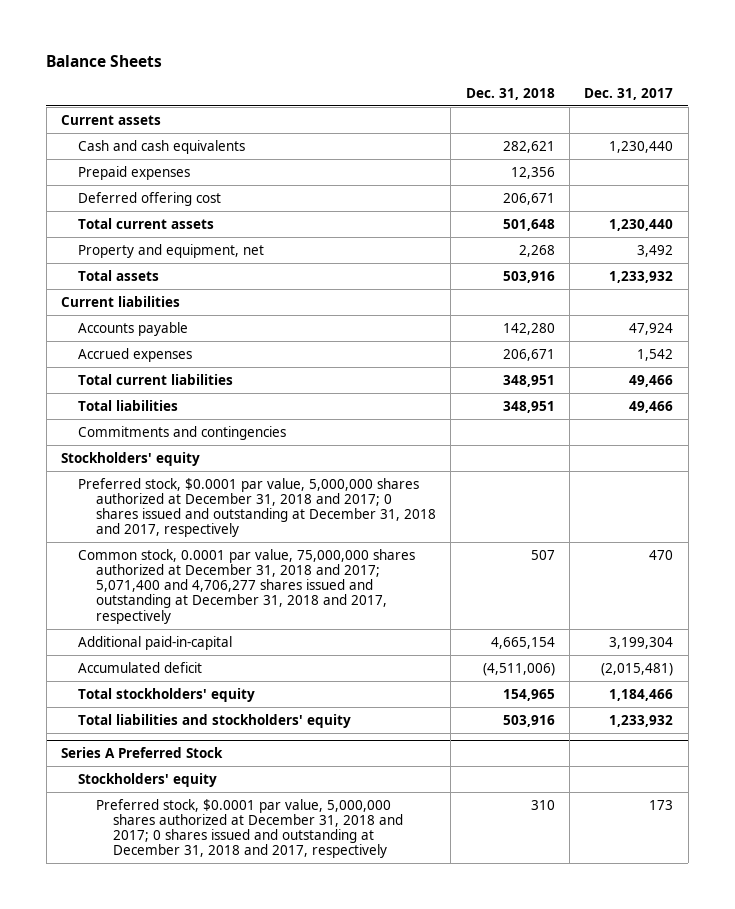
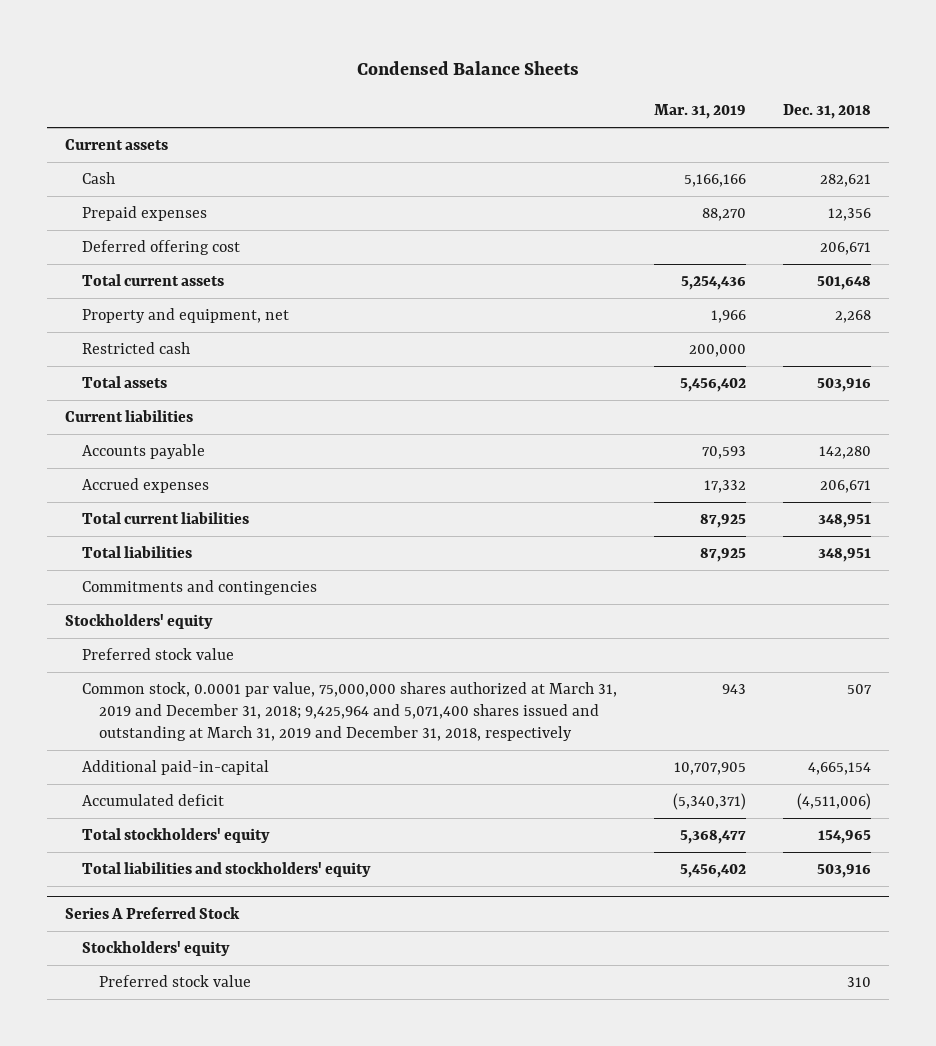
- Balance Sheets
+ Condensed Balance Sheets
- | Dec. 31, 2018 | Dec. 31, 2017
+ | Mar. 31, 2019 | Dec. 31, 2018
- Cash and cash equivalents | 282,621 | 1,230,440
+ Cash | 5,166,166 | 282,621
+ Restricted cash | 200,000 |
- Preferred stock, $0.0001 par value, 5,000,000 shares authorized at December 31, 2018 and 2017; 0 shares issued and outstanding at December 31, 2018 and 2017, respectively
- Common stock, 0.0001 par value, 75,000,000 shares authorized at December 31, 2018 and 2017; 5,071,400 and 4,706,277 shares issued and outstanding at December 31, 2018 and 2017, respectively | 507 | 470
+ Preferred stock value
+ Common stock, 0.0001 par value, 75,000,000 shares authorized at March 31, 2019 and December 31, 2018; 9,425,964 and 5,071,400 shares issued and outstanding at March 31, 2019 and December 31, 2018, respectively | 943 | 507
@ Series A Preferred Stock
- Preferred stock, $0.0001 par value, 5,000,000 shares authorized at December 31, 2018 and 2017; 0 shares issued and outstanding at December 31, 2018 and 2017, respectively | 310 | 173
+ Preferred stock value | | 310

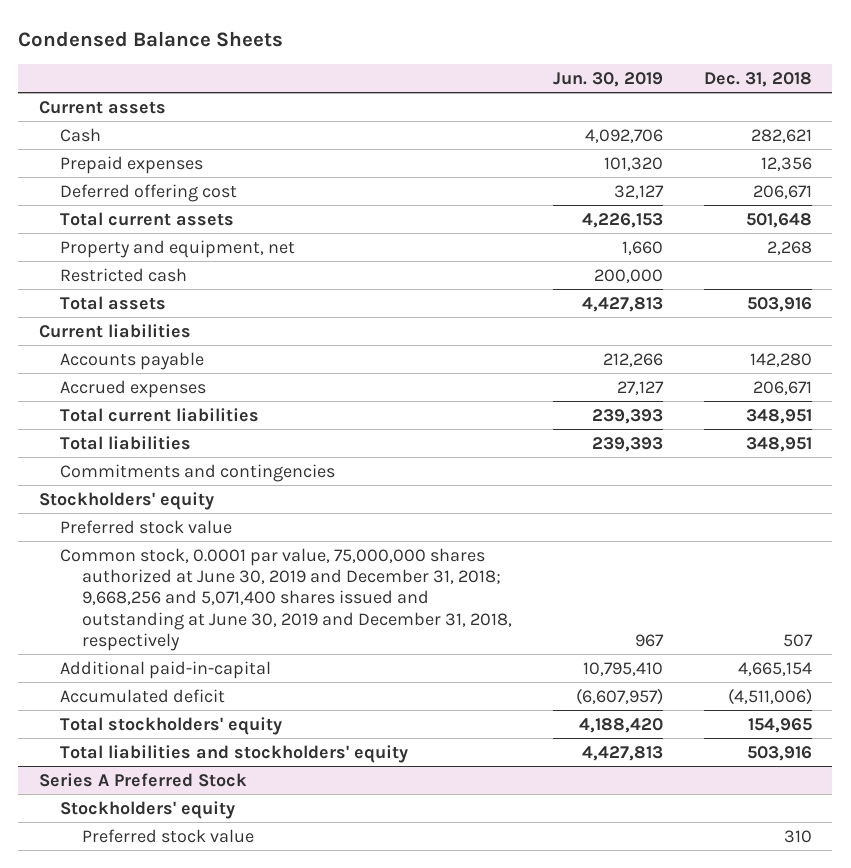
- | Mar. 31, 2019 | Dec. 31, 2018
+ | Jun. 30, 2019 | Dec. 31, 2018
- Common stock, 0.0001 par value, 75,000,000 shares authorized at March 31, 2019 and December 31, 2018; 9,425,964 and 5,071,400 shares issued and outstanding at March 31, 2019 and December 31, 2018, respectively | 943 | 507
+ Common stock, 0.0001 par value, 75,000,000 shares authorized at June 30, 2019 and December 31, 2018; 9,668,256 and 5,071,400 shares issued and outstanding at June 30, 2019 and December 31, 2018, respectively | 967 | 507

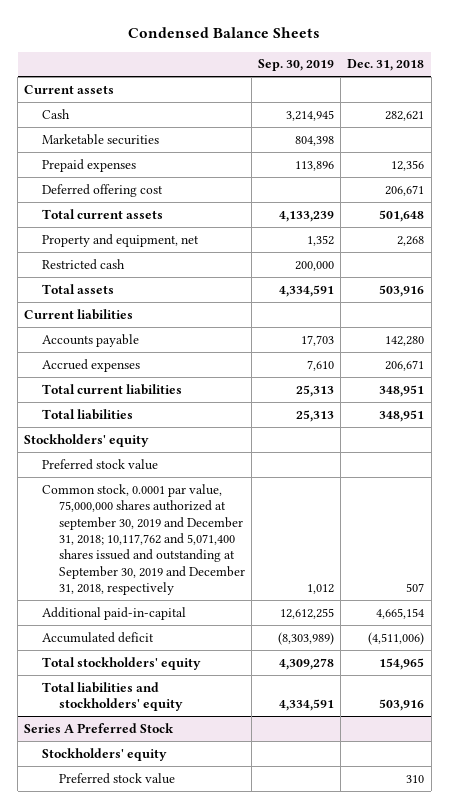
- | Jun. 30, 2019 | Dec. 31, 2018
+ | Sep. 30, 2019 | Dec. 31, 2018
+ Marketable securities | 804,398 |
- Commitments and contingencies
- Common stock, 0.0001 par value, 75,000,000 shares authorized at June 30, 2019 and December 31, 2018; 9,668,256 and 5,071,400 shares issued and outstanding at June 30, 2019 and December 31, 2018, respectively | 967 | 507
+ Common stock, 0.0001 par value, 75,000,000 shares authorized at september 30, 2019 and December 31, 2018; 10,117,762 and 5,071,400 shares issued and outstanding at September 30, 2019 and December 31, 2018, respectively | 1,012 | 507

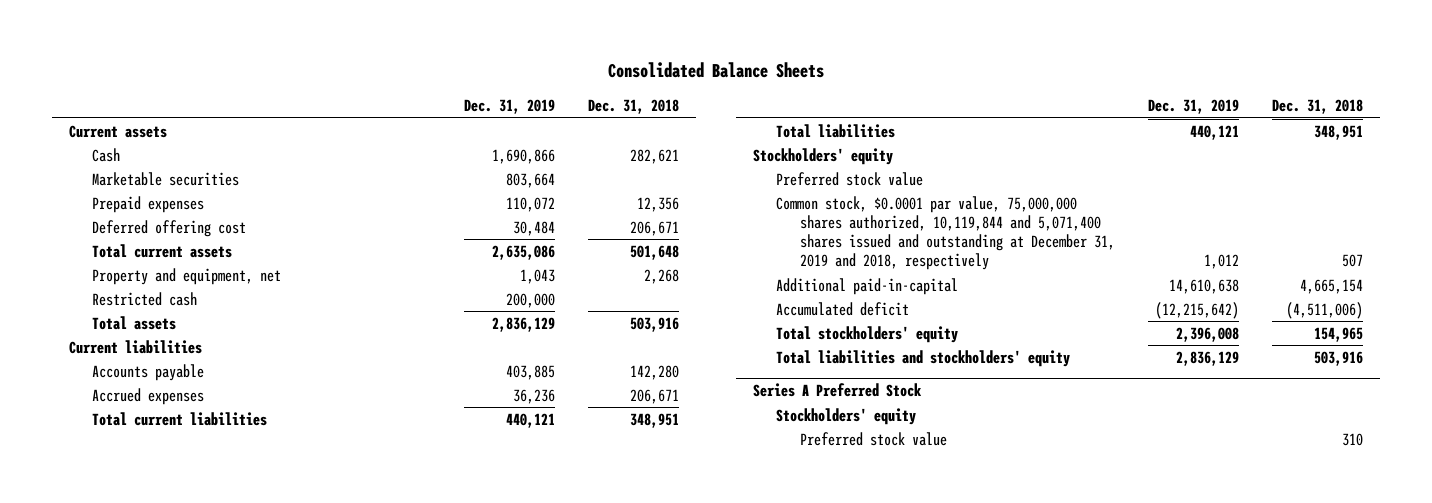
- Condensed Balance Sheets
+ Consolidated Balance Sheets
- | Sep. 30, 2019 | Dec. 31, 2018
+ | Dec. 31, 2019 | Dec. 31, 2018
- Common stock, 0.0001 par value, 75,000,000 shares authorized at september 30, 2019 and December 31, 2018; 10,117,762 and 5,071,400 shares issued and outstanding at September 30, 2019 and December 31, 2018, respectively | 1,012 | 507
+ Common stock, $0.0001 par value, 75,000,000 shares authorized, 10,119,844 and 5,071,400 shares issued and outstanding at December 31, 2019 and 2018, respectively | 1,012 | 507

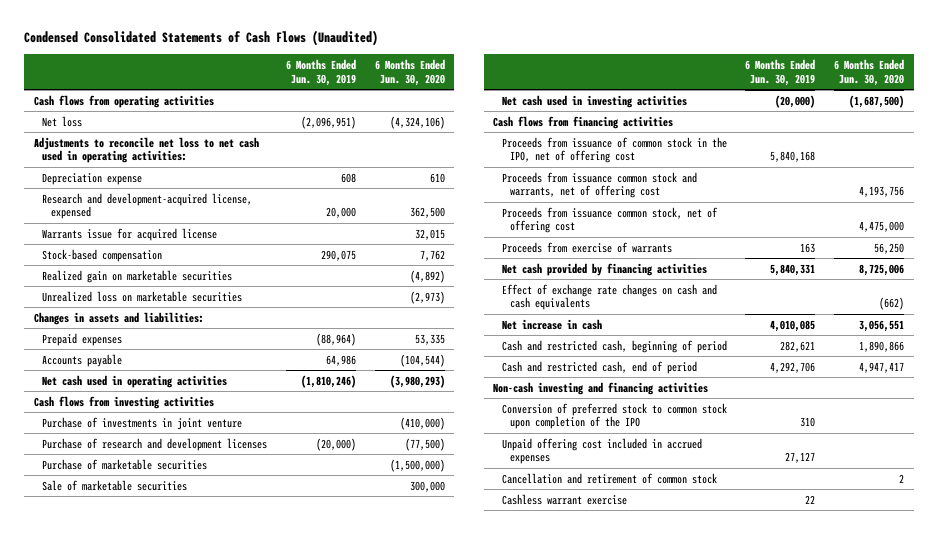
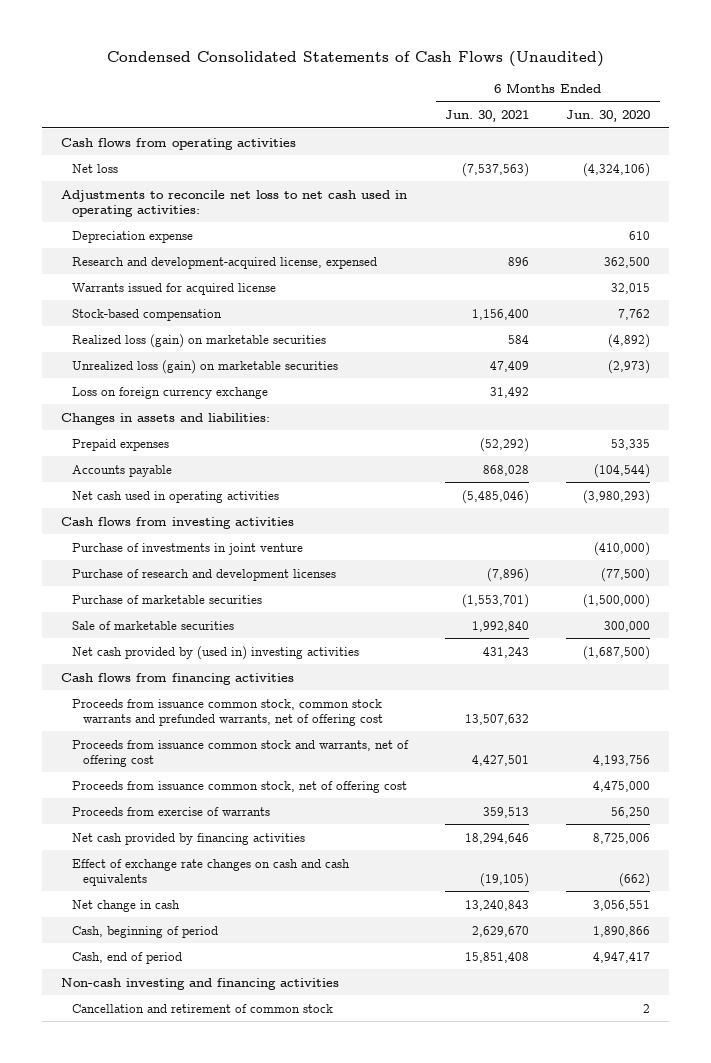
- | 6 Months Ended Jun. 30, 2019 | 6 Months Ended Jun. 30, 2020
+ | 6 Months Ended Jun. 30, 2021 | 6 Months Ended Jun. 30, 2020
- Warrants issue for acquired license | | 32,015
+ Warrants issued for acquired license | | 32,015
- Realized gain on marketable securities | | (4,892)
- Unrealized loss on marketable securities | | (2,973)
+ Realized loss (gain) on marketable securities | 584 | (4,892)
+ Unrealized loss (gain) on marketable securities | 47,409 | (2,973)
+ Loss on foreign currency exchange | 31,492 |
- Net cash used in investing activities | (20,000) | (1,687,500)
+ Net cash provided by (used in) investing activities | 431,243 | (1,687,500)
- Proceeds from issuance of common stock in the IPO, net of offering cost | 5,840,168 |
+ Proceeds from issuance common stock, common stock warrants and prefunded warrants, net of offering cost | 13,507,632 |
- Net increase in cash | 4,010,085 | 3,056,551
- Cash and restricted cash, beginning of period | 282,621 | 1,890,866
- Cash and restricted cash, end of period | 4,292,706 | 4,947,417
+ Net change in cash | 13,240,843 | 3,056,551
+ Cash, beginning of period | 2,629,670 | 1,890,866
+ Cash, end of period | 15,851,408 | 4,947,417
- Conversion of preferred stock to common stock upon completion of the IPO | 310 |
- Unpaid offering cost included in accrued expenses | 27,127 |
- Cashless warrant exercise | 22 |

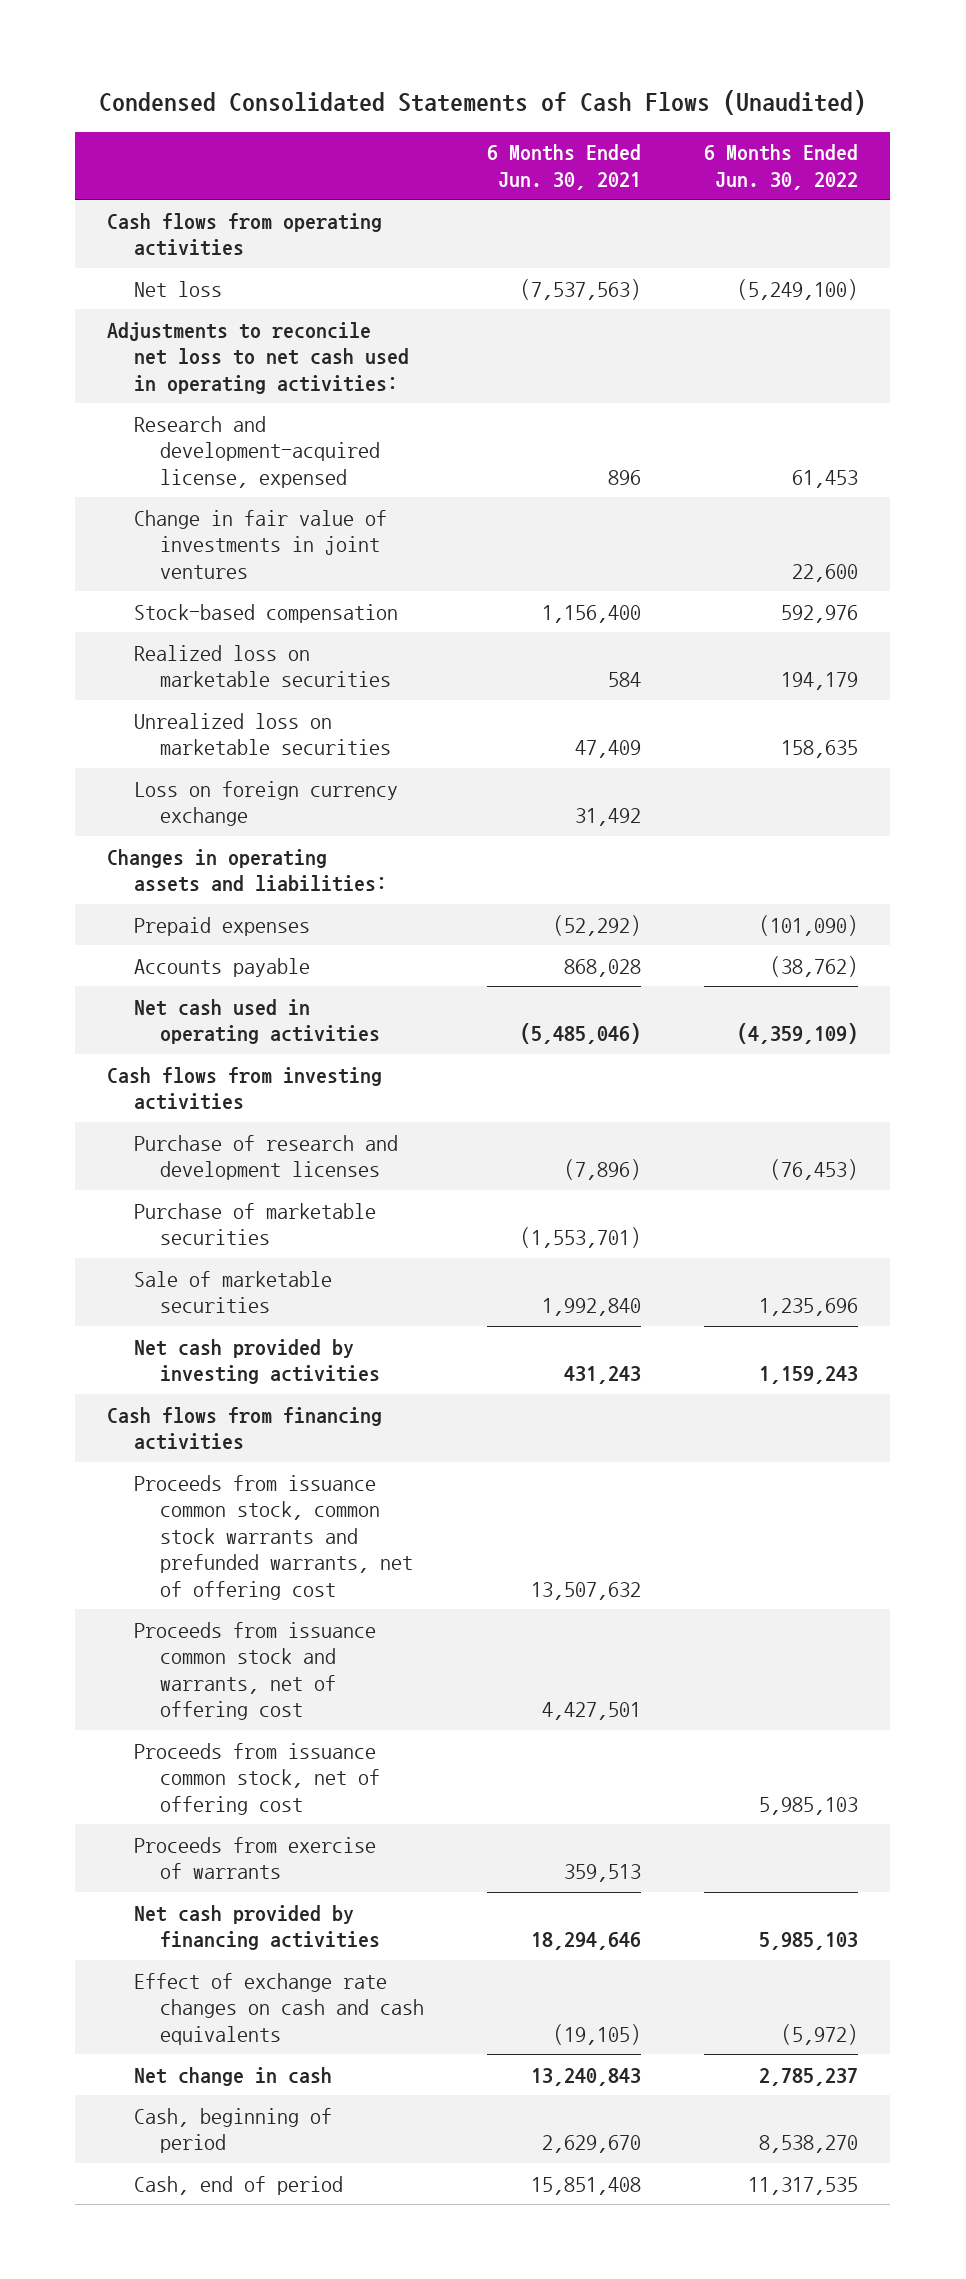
- | 6 Months Ended Jun. 30, 2021 | 6 Months Ended Jun. 30, 2020
+ | 6 Months Ended Jun. 30, 2021 | 6 Months Ended Jun. 30, 2022
- Depreciation expense | | 610
- Warrants issued for acquired license | | 32,015
+ Change in fair value of investments in joint ventures | | 22,600
- Realized loss (gain) on marketable securities | 584 | (4,892)
- Unrealized loss (gain) on marketable securities | 47,409 | (2,973)
+ Realized loss on marketable securities | 584 | 194,179
+ Unrealized loss on marketable securities | 47,409 | 158,635
- Changes in assets and liabilities:
+ Changes in operating assets and liabilities:
- Purchase of investments in joint venture | | (410,000)
- Net cash provided by (used in) investing activities | 431,243 | (1,687,500)
+ Net cash provided by investing activities | 431,243 | 1,159,243
- Non-cash investing and financing activities
- Cancellation and retirement of common stock | | 2

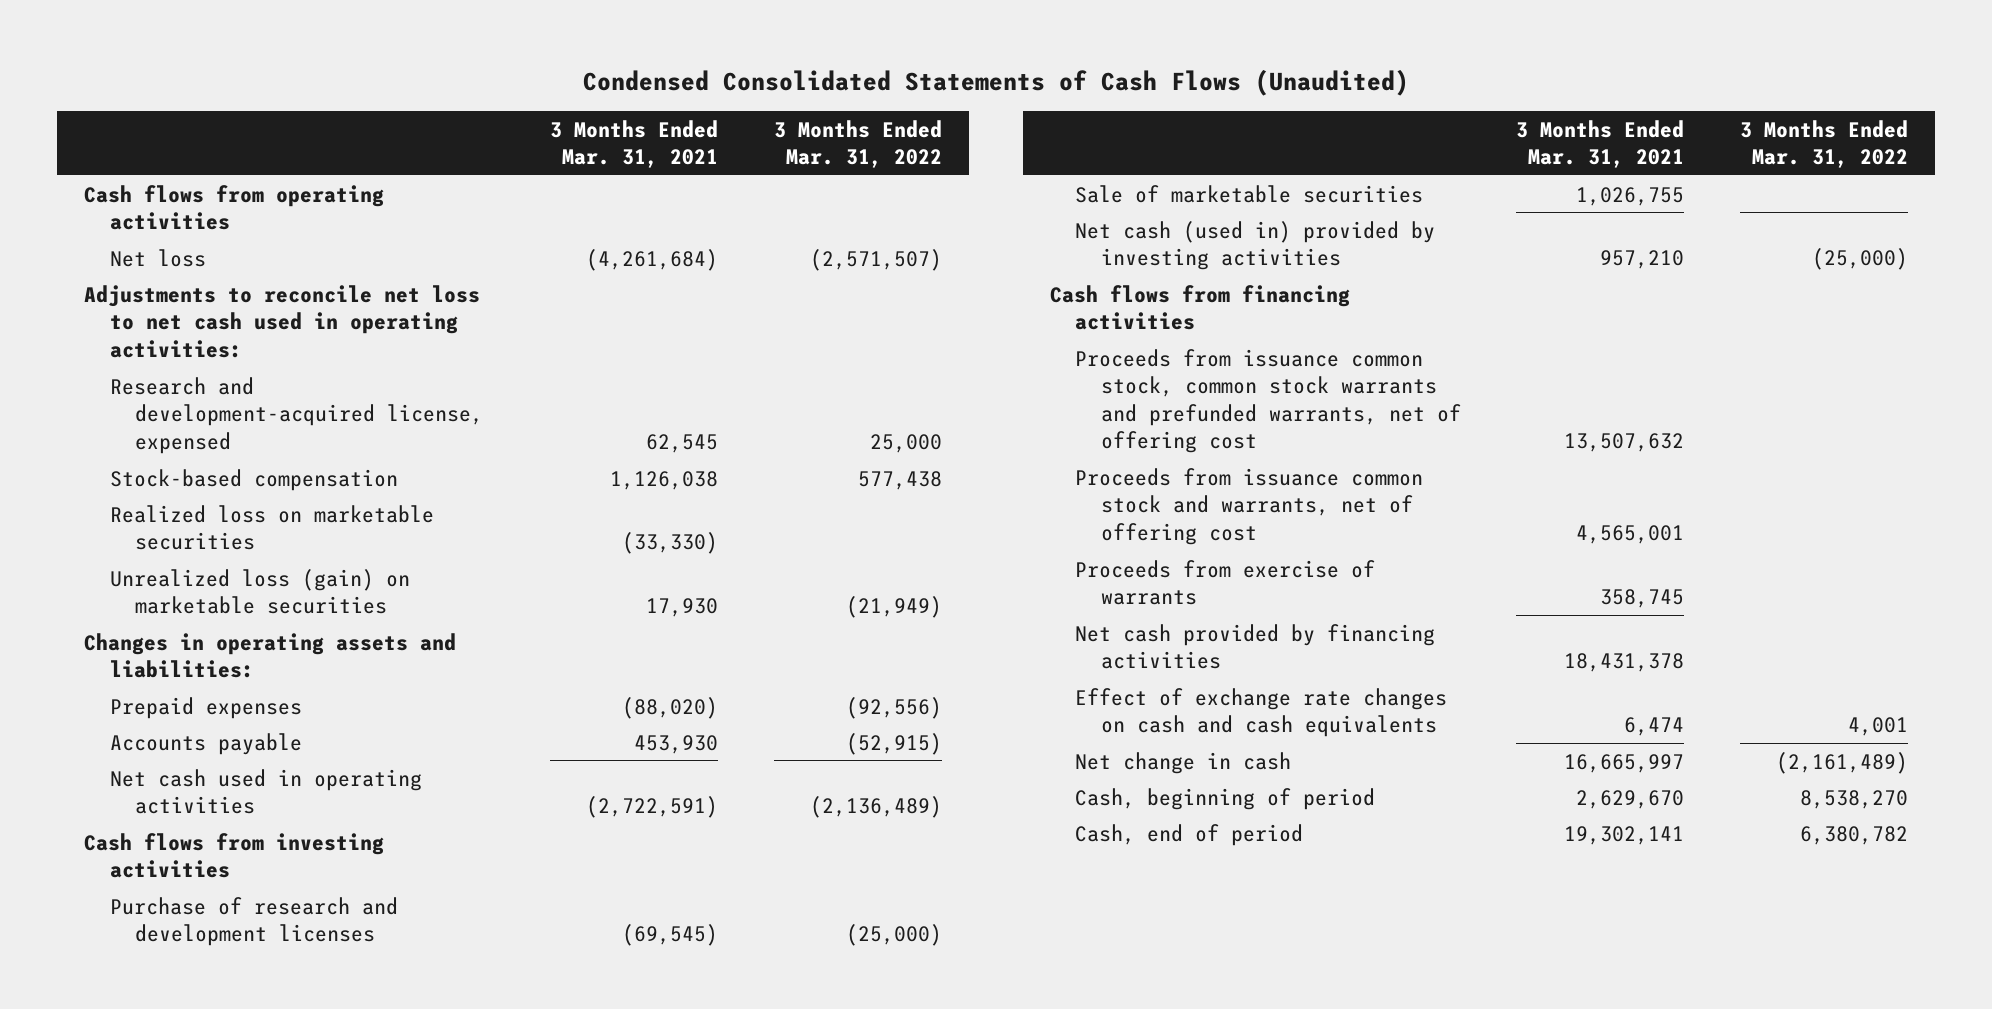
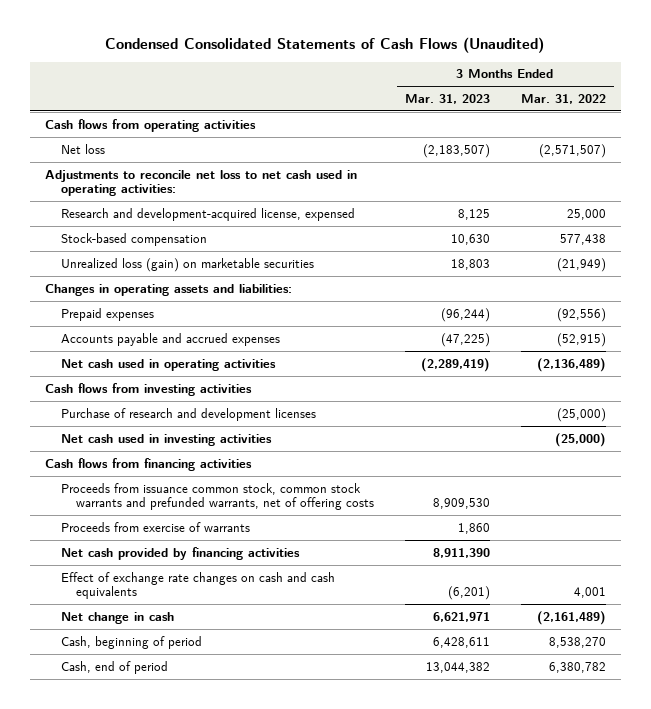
- | 3 Months Ended Mar. 31, 2021 | 3 Months Ended Mar. 31, 2022
+ | 3 Months Ended Mar. 31, 2023 | 3 Months Ended Mar. 31, 2022
- Realized loss on marketable securities | (33,330) |
- Accounts payable | 453,930 | (52,915)
+ Accounts payable and accrued expenses | (47,225) | (52,915)
- Sale of marketable securities | 1,026,755 |
- Net cash (used in) provided by investing activities | 957,210 | (25,000)
+ Net cash used in investing activities | | (25,000)
- Proceeds from issuance common stock, common stock warrants and prefunded warrants, net of offering cost | 13,507,632 |
- Proceeds from issuance common stock and warrants, net of offering cost | 4,565,001 |
+ Proceeds from issuance common stock, common stock warrants and prefunded warrants, net of offering costs | 8,909,530 |

